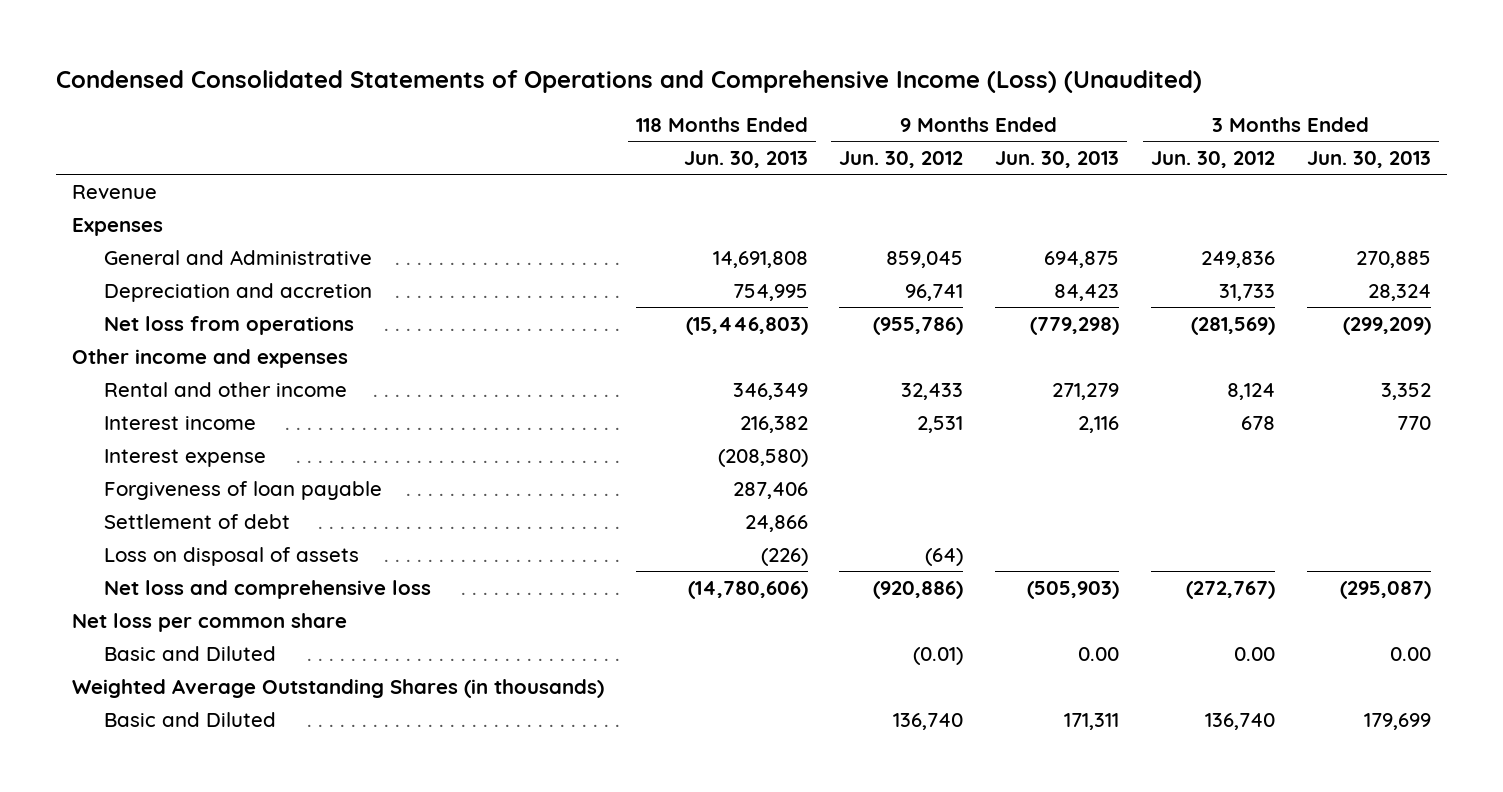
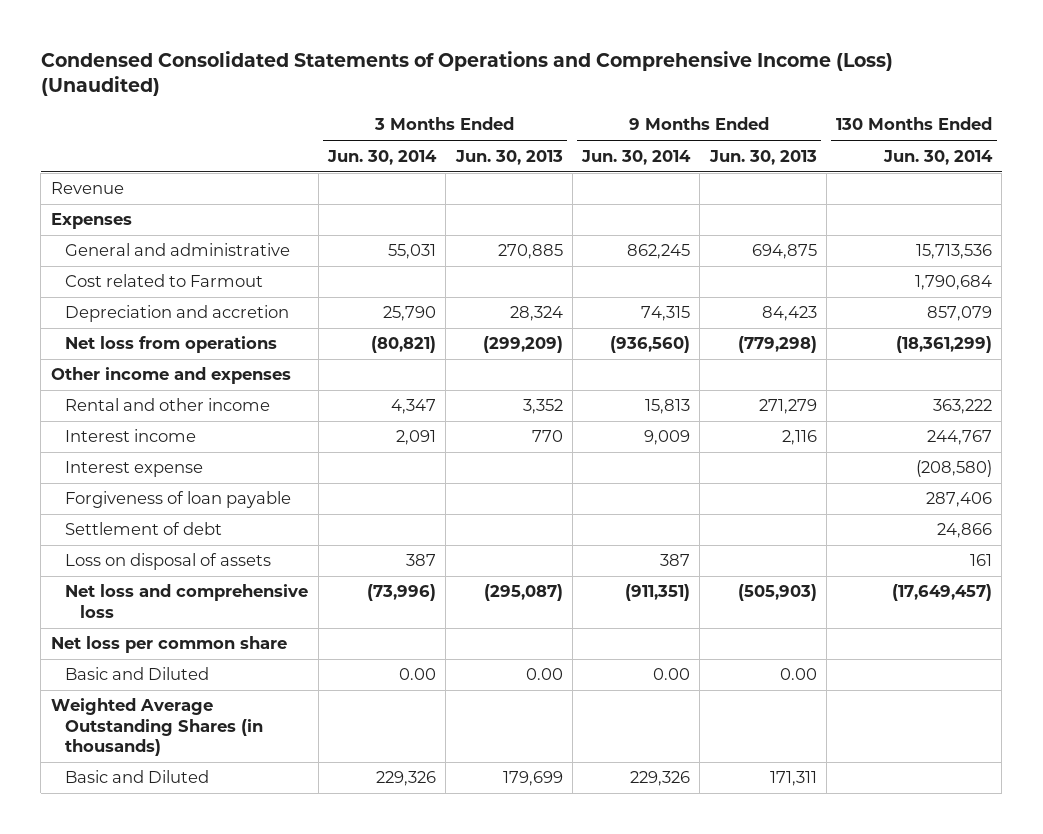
- | 118 Months Ended Jun. 30, 2013 | 9 Months Ended Jun. 30, 2012 | 9 Months Ended Jun. 30, 2013 | 3 Months Ended Jun. 30, 2012 | 3 Months Ended Jun. 30, 2013
+ | 3 Months Ended Jun. 30, 2014 | 3 Months Ended Jun. 30, 2013 | 9 Months Ended Jun. 30, 2014 | 9 Months Ended Jun. 30, 2013 | 130 Months Ended Jun. 30, 2014
- General and Administrative | 14,691,808 | 859,045 | 694,875 | 249,836 | 270,885
+ General and administrative | 55,031 | 270,885 | 862,245 | 694,875 | 15,713,536
+ Cost related to Farmout | | | | | 1,790,684

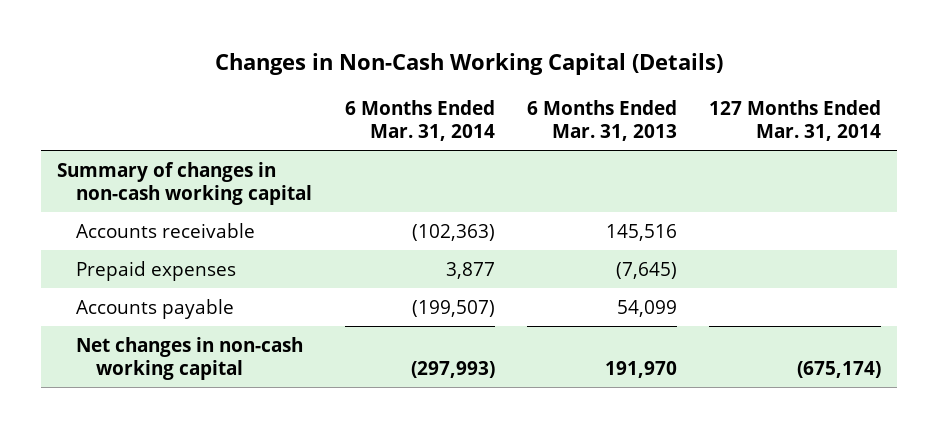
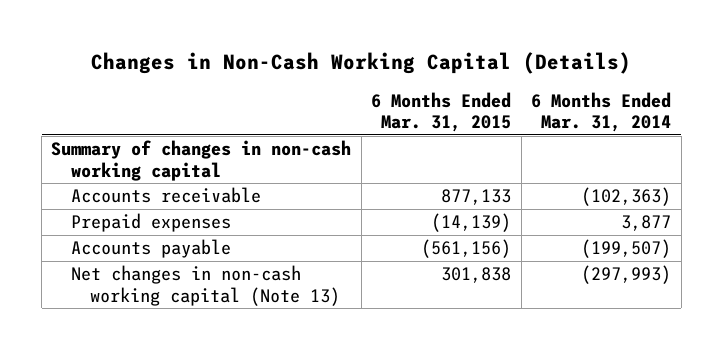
- | 6 Months Ended Mar. 31, 2014 | 6 Months Ended Mar. 31, 2013 | 127 Months Ended Mar. 31, 2014
+ | 6 Months Ended Mar. 31, 2015 | 6 Months Ended Mar. 31, 2014
- Net changes in non-cash working capital | (297,993) | 191,970 | (675,174)
+ Net changes in non-cash working capital (Note 13) | 301,838 | (297,993)

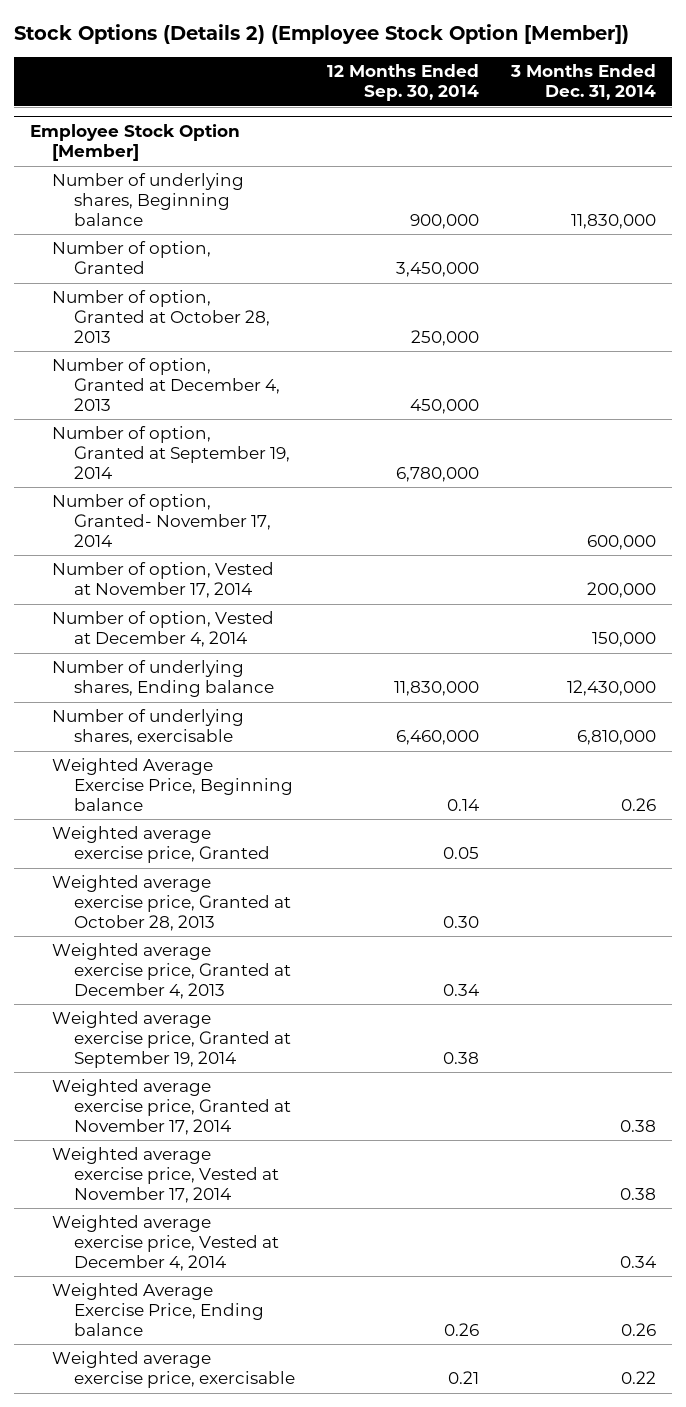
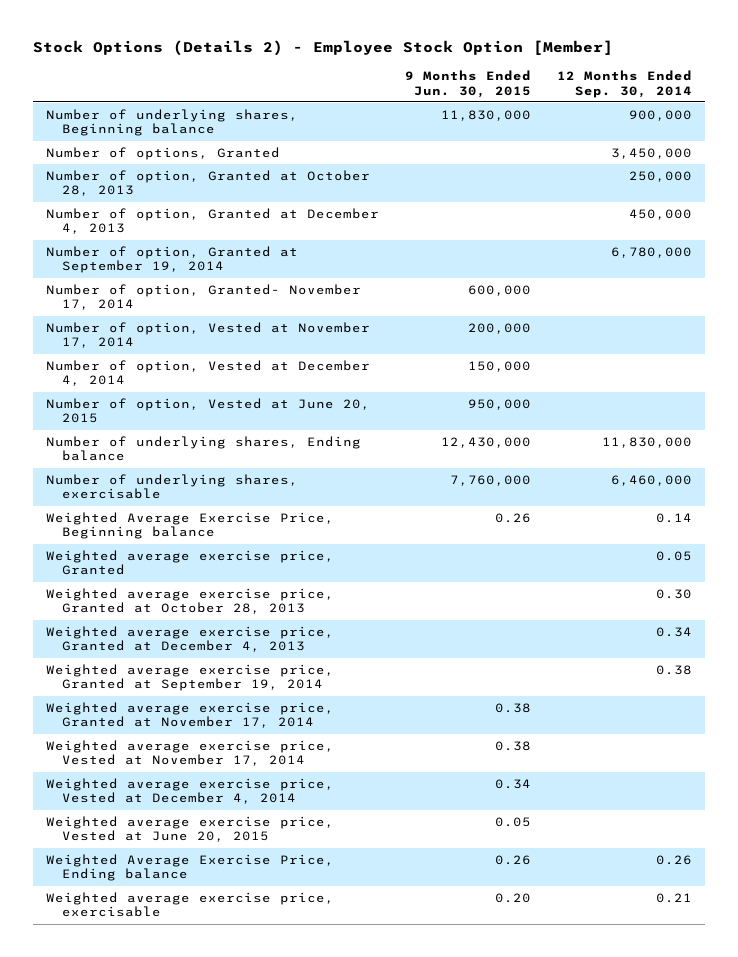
- Stock Options (Details 2) (Employee Stock Option [Member])
+ Stock Options (Details 2) - Employee Stock Option [Member]
- | 12 Months Ended Sep. 30, 2014 | 3 Months Ended Dec. 31, 2014
+ | 9 Months Ended Jun. 30, 2015 | 12 Months Ended Sep. 30, 2014
- Employee Stock Option [Member]
- Number of option, Granted | 3,450,000 |
+ Number of options, Granted | | 3,450,000
+ Number of option, Vested at June 20, 2015 | 950,000 |
+ Weighted average exercise price, Vested at June 20, 2015 | 0.05 |

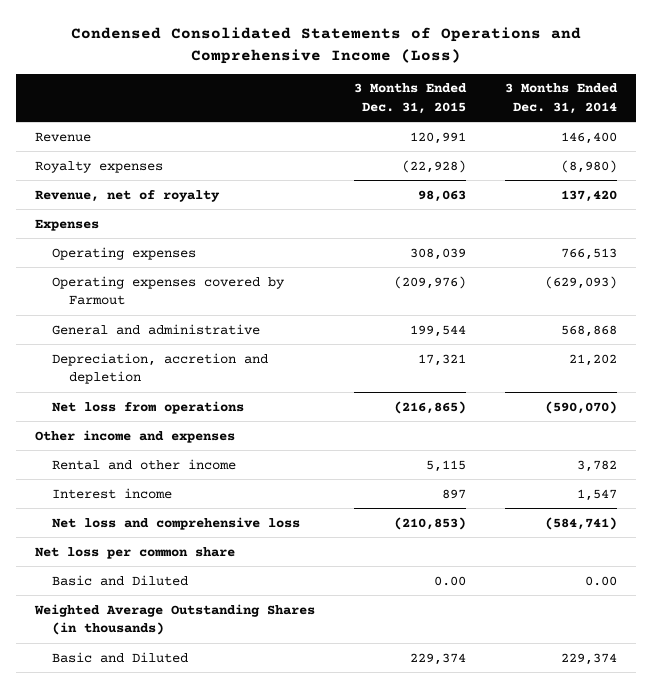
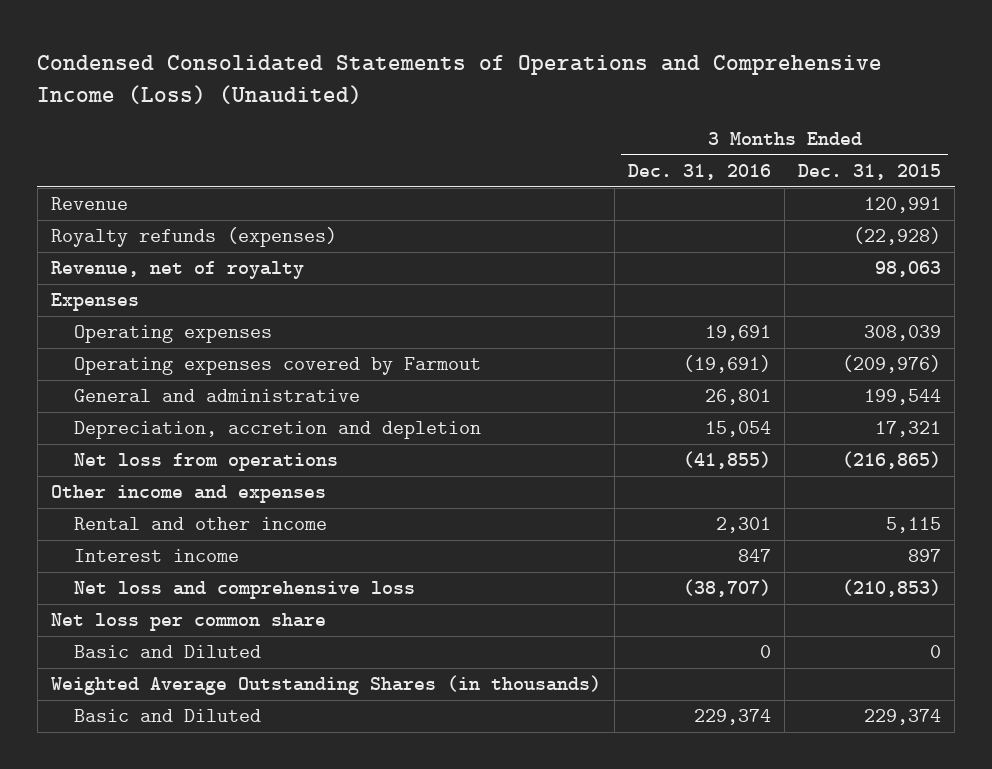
- Condensed Consolidated Statements of Operations and Comprehensive Income (Loss)
+ Condensed Consolidated Statements of Operations and Comprehensive Income (Loss) (Unaudited)
- | 3 Months Ended Dec. 31, 2015 | 3 Months Ended Dec. 31, 2014
+ | 3 Months Ended Dec. 31, 2016 | 3 Months Ended Dec. 31, 2015
- Royalty expenses | (22,928) | (8,980)
+ Royalty refunds (expenses) | | (22,928)
- Basic and Diluted | 0.00 | 0.00
+ Basic and Diluted | 0 | 0

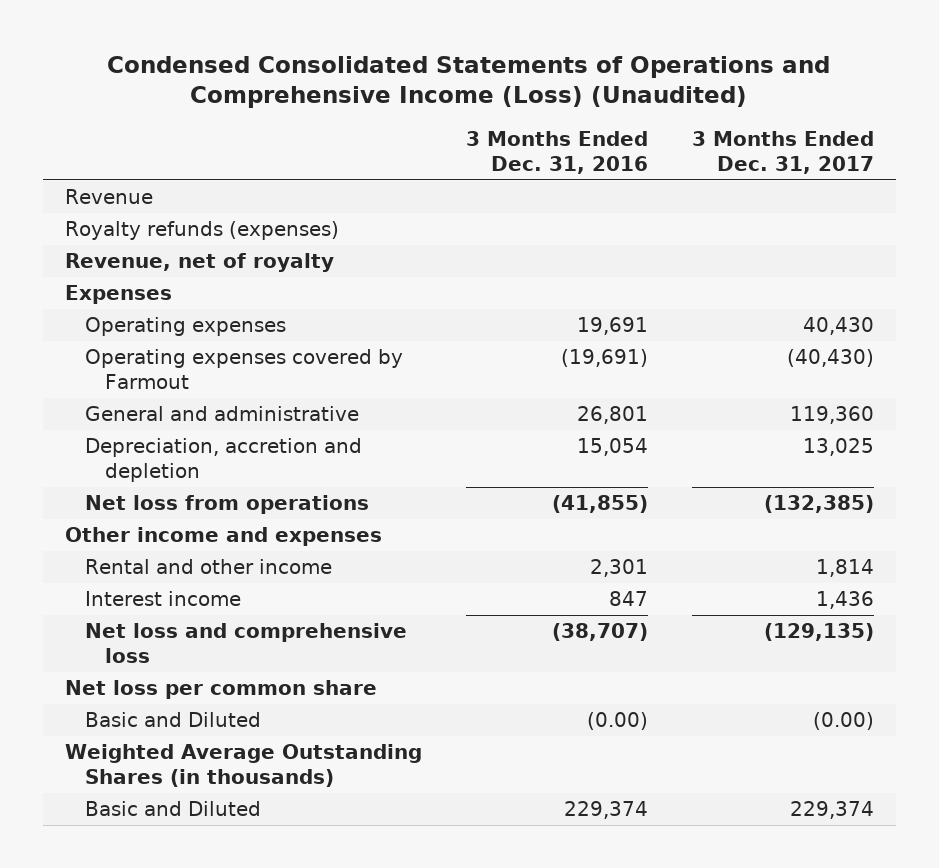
- | 3 Months Ended Dec. 31, 2016 | 3 Months Ended Dec. 31, 2015
+ | 3 Months Ended Dec. 31, 2016 | 3 Months Ended Dec. 31, 2017
- Basic and Diluted | 0 | 0
+ Basic and Diluted | (0.00) | (0.00)

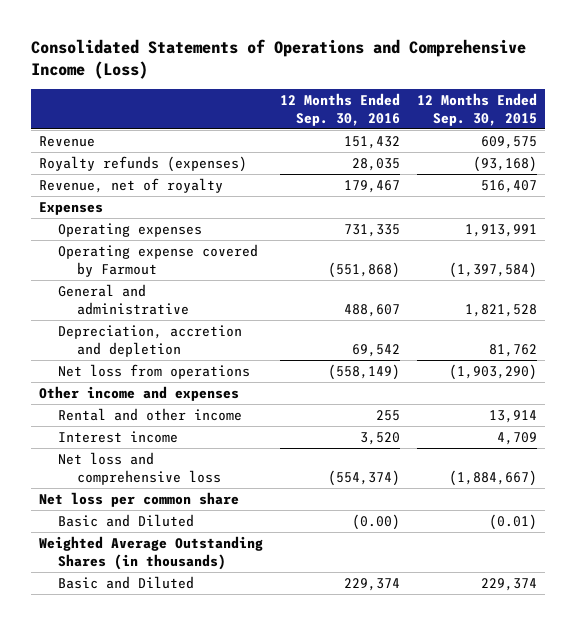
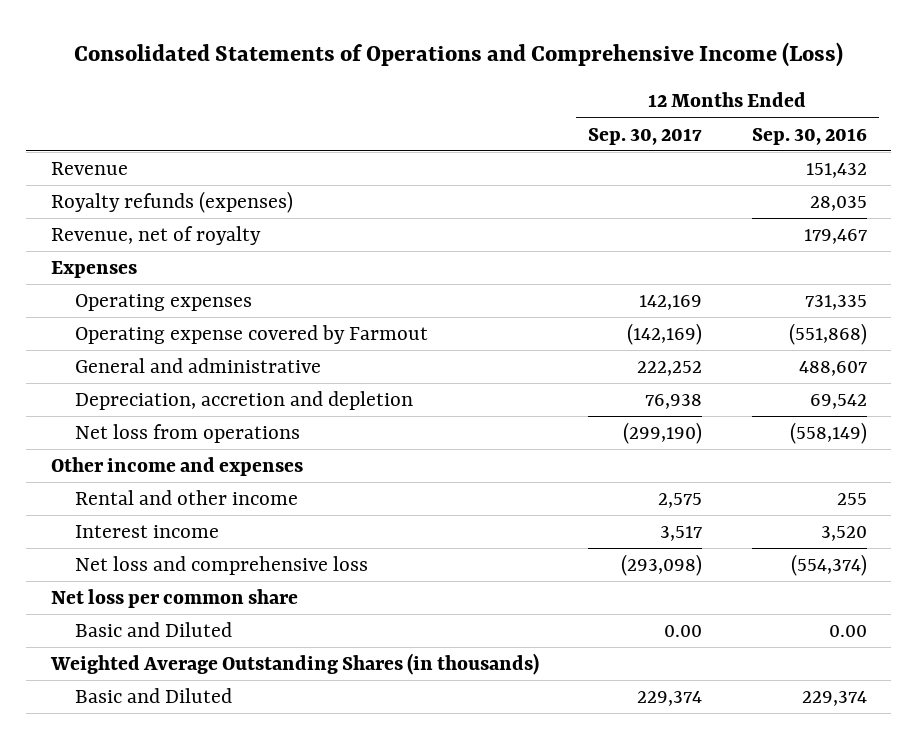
- | 12 Months Ended Sep. 30, 2016 | 12 Months Ended Sep. 30, 2015
+ | 12 Months Ended Sep. 30, 2017 | 12 Months Ended Sep. 30, 2016
- Basic and Diluted | (0.00) | (0.01)
+ Basic and Diluted | 0.00 | 0.00

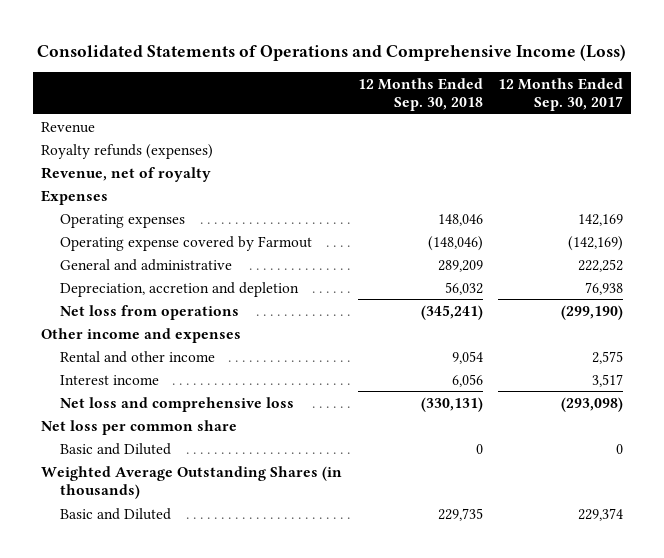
- | 12 Months Ended Sep. 30, 2017 | 12 Months Ended Sep. 30, 2016
+ | 12 Months Ended Sep. 30, 2018 | 12 Months Ended Sep. 30, 2017
- Basic and Diluted | 0.00 | 0.00
+ Basic and Diluted | 0 | 0

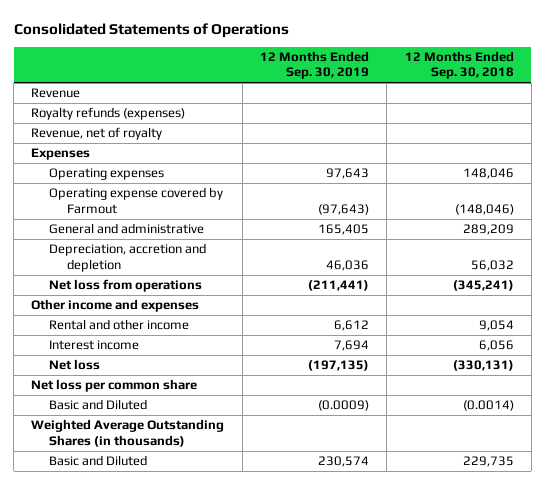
- Consolidated Statements of Operations and Comprehensive Income (Loss)
+ Consolidated Statements of Operations
- | 12 Months Ended Sep. 30, 2018 | 12 Months Ended Sep. 30, 2017
+ | 12 Months Ended Sep. 30, 2019 | 12 Months Ended Sep. 30, 2018
- Net loss and comprehensive loss | (330,131) | (293,098)
+ Net loss | (197,135) | (330,131)
- Basic and Diluted | 0 | 0
+ Basic and Diluted | (0.0009) | (0.0014)

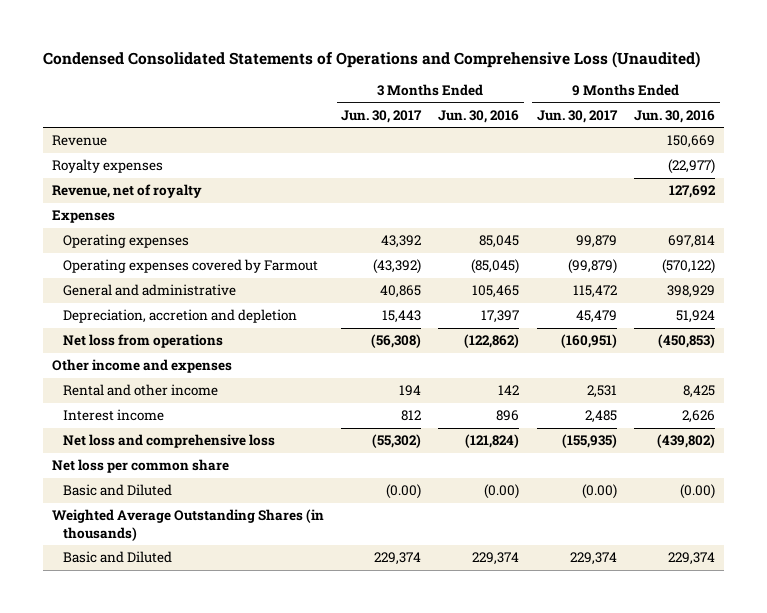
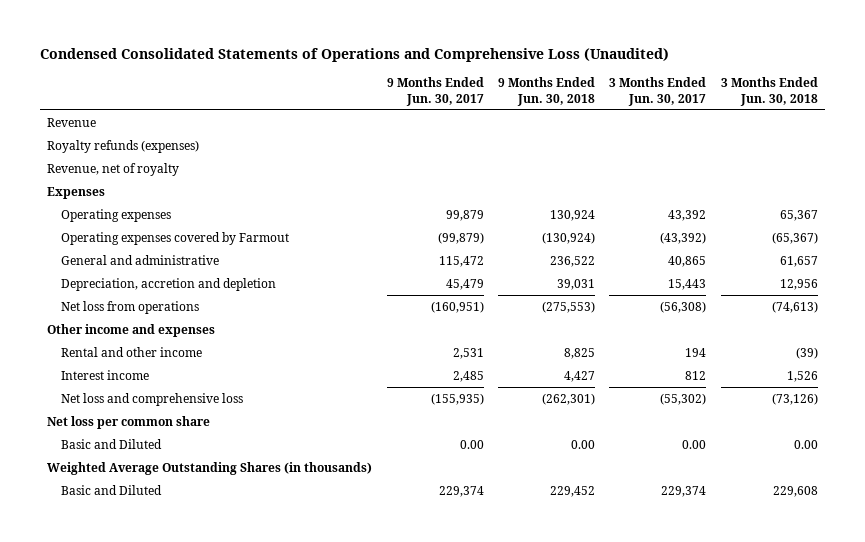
- | 3 Months Ended Jun. 30, 2017 | 3 Months Ended Jun. 30, 2016 | 9 Months Ended Jun. 30, 2017 | 9 Months Ended Jun. 30, 2016
+ | 9 Months Ended Jun. 30, 2017 | 9 Months Ended Jun. 30, 2018 | 3 Months Ended Jun. 30, 2017 | 3 Months Ended Jun. 30, 2018
- Royalty expenses | | | | (22,977)
+ Royalty refunds (expenses)
- Basic and Diluted | (0.00) | (0.00) | (0.00) | (0.00)
+ Basic and Diluted | 0.00 | 0.00 | 0.00 | 0.00

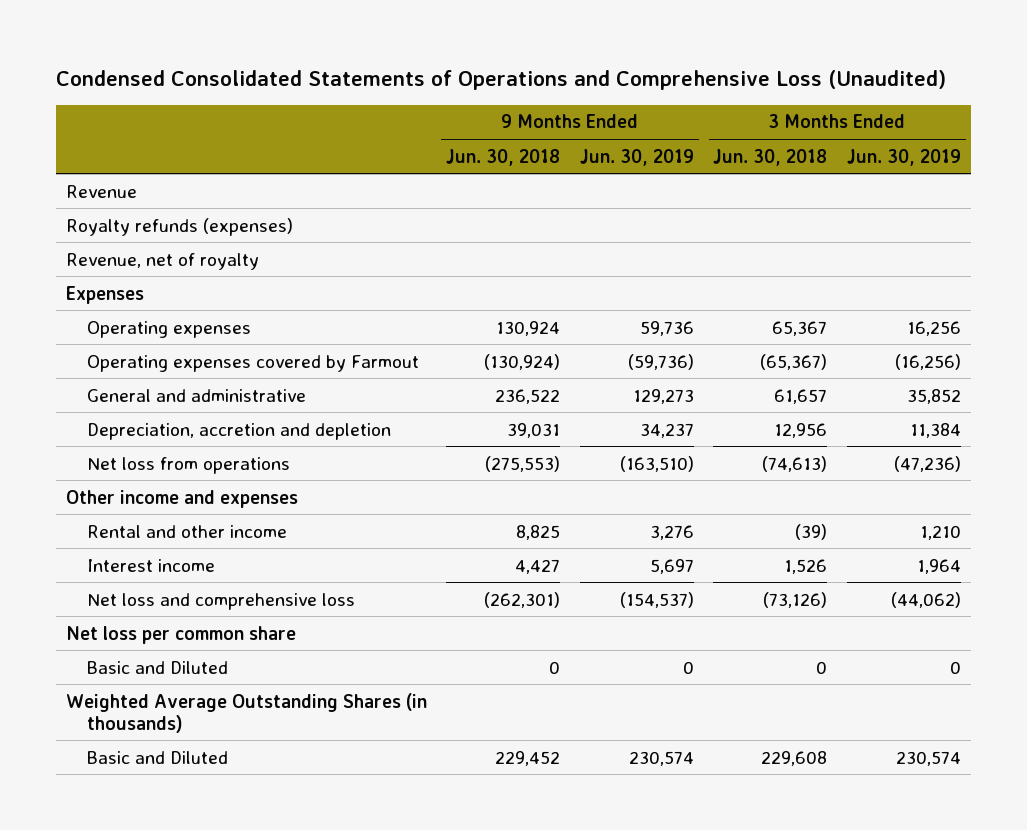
- | 9 Months Ended Jun. 30, 2017 | 9 Months Ended Jun. 30, 2018 | 3 Months Ended Jun. 30, 2017 | 3 Months Ended Jun. 30, 2018
+ | 9 Months Ended Jun. 30, 2018 | 9 Months Ended Jun. 30, 2019 | 3 Months Ended Jun. 30, 2018 | 3 Months Ended Jun. 30, 2019
- Basic and Diluted | 0.00 | 0.00 | 0.00 | 0.00
+ Basic and Diluted | 0 | 0 | 0 | 0

